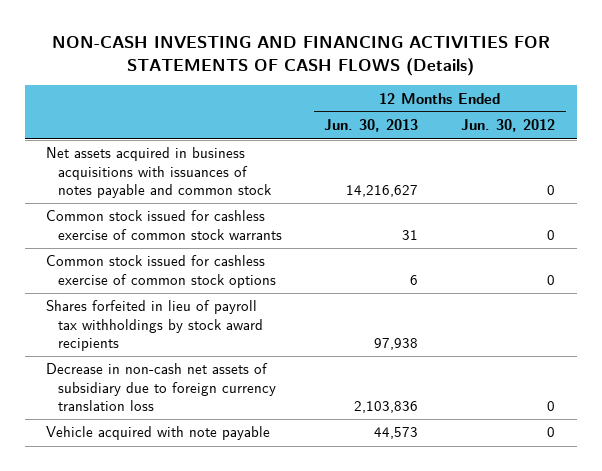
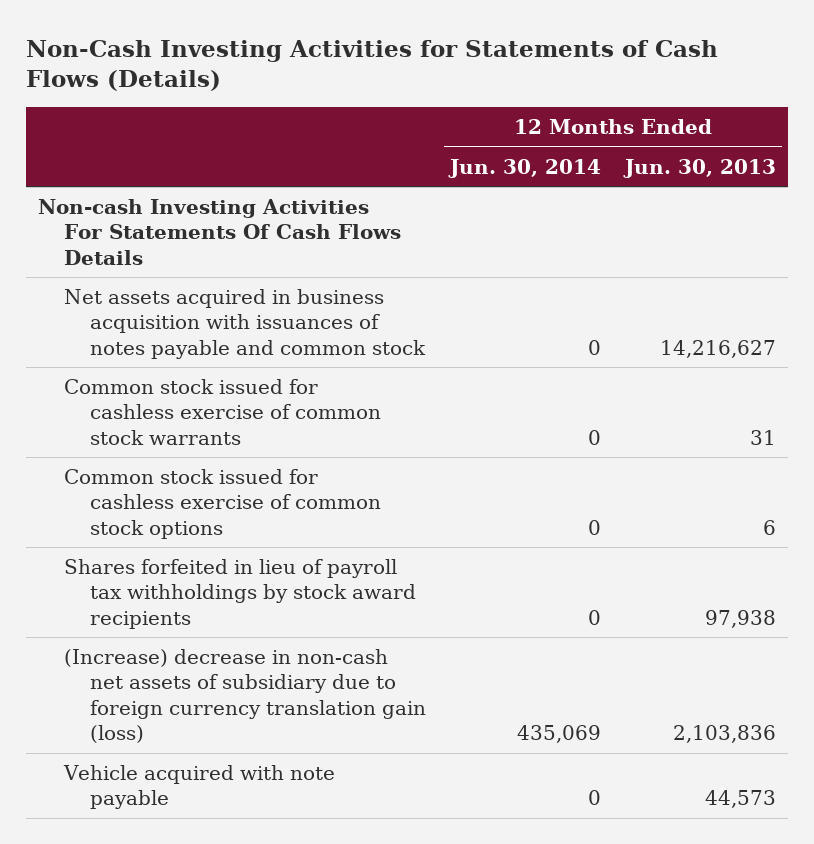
- NON-CASH INVESTING AND FINANCING ACTIVITIES FOR STATEMENTS OF CASH FLOWS (Details)
+ Non-Cash Investing Activities for Statements of Cash Flows (Details)
- | 12 Months Ended Jun. 30, 2013 | 12 Months Ended Jun. 30, 2012
+ | 12 Months Ended Jun. 30, 2014 | 12 Months Ended Jun. 30, 2013
- Net assets acquired in business acquisitions with issuances of notes payable and common stock | 14,216,627 | 0
+ Non-cash Investing Activities For Statements Of Cash Flows Details
+ Net assets acquired in business acquisition with issuances of notes payable and common stock | 0 | 14,216,627
- Decrease in non-cash net assets of subsidiary due to foreign currency translation loss | 2,103,836 | 0
+ (Increase) decrease in non-cash net assets of subsidiary due to foreign currency translation gain (loss) | 435,069 | 2,103,836

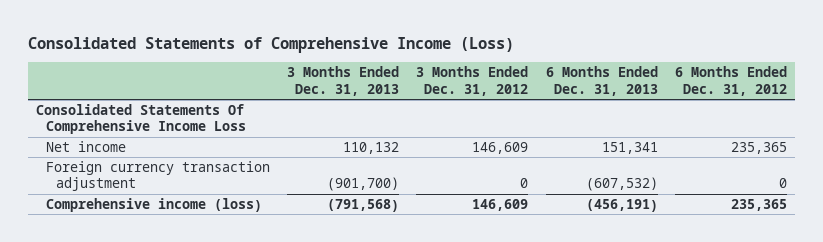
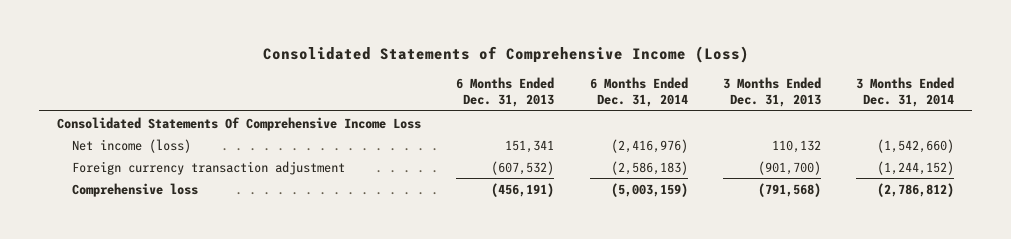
- | 3 Months Ended Dec. 31, 2013 | 3 Months Ended Dec. 31, 2012 | 6 Months Ended Dec. 31, 2013 | 6 Months Ended Dec. 31, 2012
+ | 6 Months Ended Dec. 31, 2013 | 6 Months Ended Dec. 31, 2014 | 3 Months Ended Dec. 31, 2013 | 3 Months Ended Dec. 31, 2014
- Net income | 110,132 | 146,609 | 151,341 | 235,365
+ Net income (loss) | 151,341 | (2,416,976) | 110,132 | (1,542,660)
- Comprehensive income (loss) | (791,568) | 146,609 | (456,191) | 235,365
+ Comprehensive loss | (456,191) | (5,003,159) | (791,568) | (2,786,812)

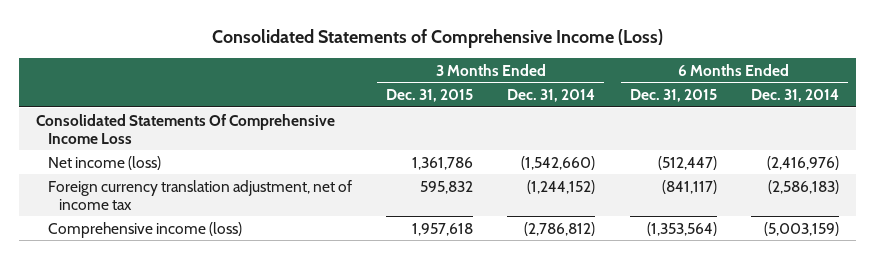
- | 6 Months Ended Dec. 31, 2013 | 6 Months Ended Dec. 31, 2014 | 3 Months Ended Dec. 31, 2013 | 3 Months Ended Dec. 31, 2014
+ | 3 Months Ended Dec. 31, 2015 | 3 Months Ended Dec. 31, 2014 | 6 Months Ended Dec. 31, 2015 | 6 Months Ended Dec. 31, 2014
- Foreign currency transaction adjustment | (607,532) | (2,586,183) | (901,700) | (1,244,152)
- Comprehensive loss | (456,191) | (5,003,159) | (791,568) | (2,786,812)
+ Foreign currency translation adjustment, net of income tax | 595,832 | (1,244,152) | (841,117) | (2,586,183)
+ Comprehensive income (loss) | 1,957,618 | (2,786,812) | (1,353,564) | (5,003,159)

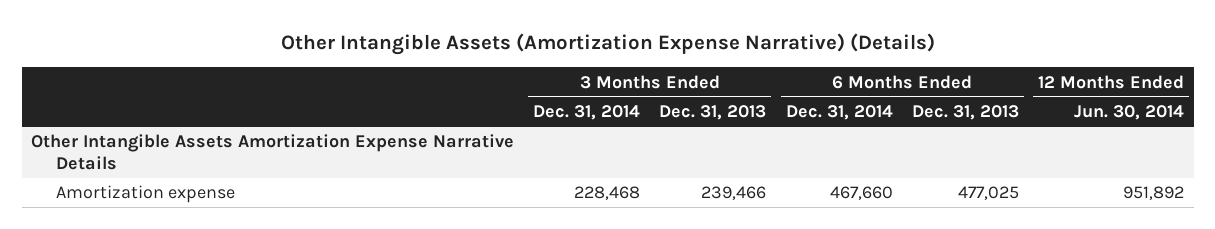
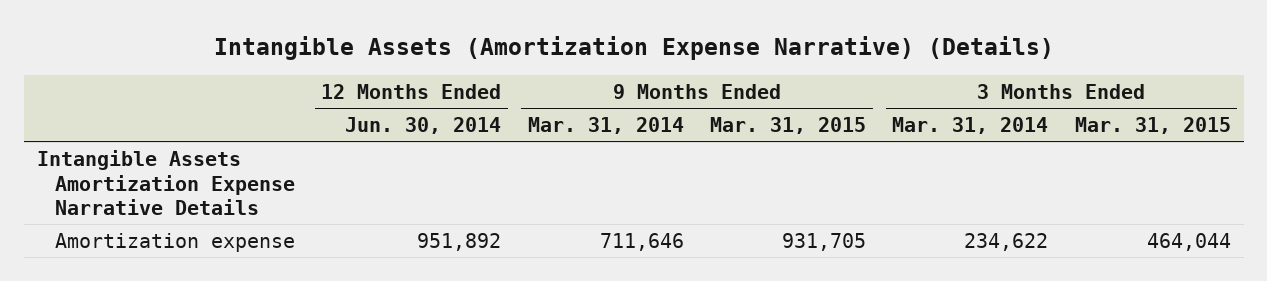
- Other Intangible Assets (Amortization Expense Narrative) (Details)
+ Intangible Assets (Amortization Expense Narrative) (Details)
- | 3 Months Ended Dec. 31, 2014 | 3 Months Ended Dec. 31, 2013 | 6 Months Ended Dec. 31, 2014 | 6 Months Ended Dec. 31, 2013 | 12 Months Ended Jun. 30, 2014
+ | 12 Months Ended Jun. 30, 2014 | 9 Months Ended Mar. 31, 2014 | 9 Months Ended Mar. 31, 2015 | 3 Months Ended Mar. 31, 2014 | 3 Months Ended Mar. 31, 2015
- Other Intangible Assets Amortization Expense Narrative Details
+ Intangible Assets Amortization Expense Narrative Details

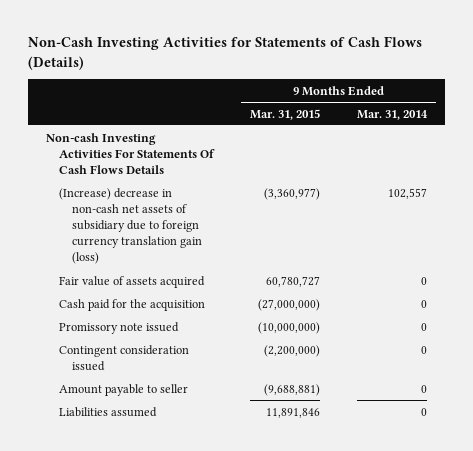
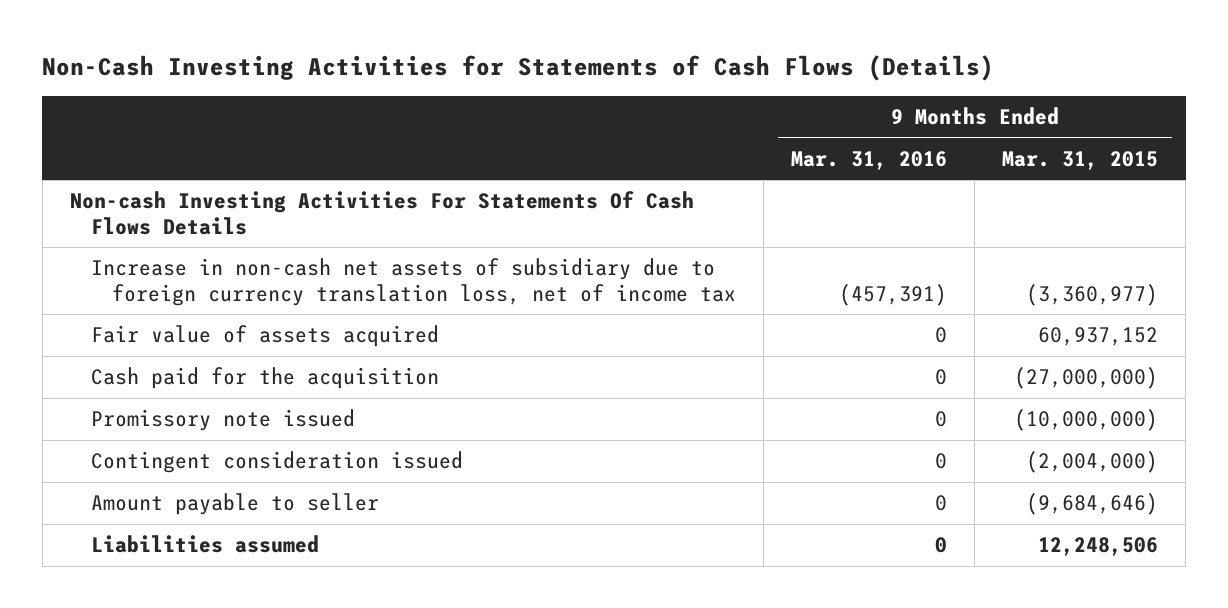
- | 9 Months Ended Mar. 31, 2015 | 9 Months Ended Mar. 31, 2014
+ | 9 Months Ended Mar. 31, 2016 | 9 Months Ended Mar. 31, 2015
- (Increase) decrease in non-cash net assets of subsidiary due to foreign currency translation gain (loss) | (3,360,977) | 102,557
- Fair value of assets acquired | 60,780,727 | 0
+ Increase in non-cash net assets of subsidiary due to foreign currency translation loss, net of income tax | (457,391) | (3,360,977)
+ Fair value of assets acquired | 0 | 60,937,152
- Contingent consideration issued | (2,200,000) | 0
- Amount payable to seller | (9,688,881) | 0
- Liabilities assumed | 11,891,846 | 0
+ Contingent consideration issued | 0 | (2,004,000)
+ Amount payable to seller | 0 | (9,684,646)
+ Liabilities assumed | 0 | 12,248,506

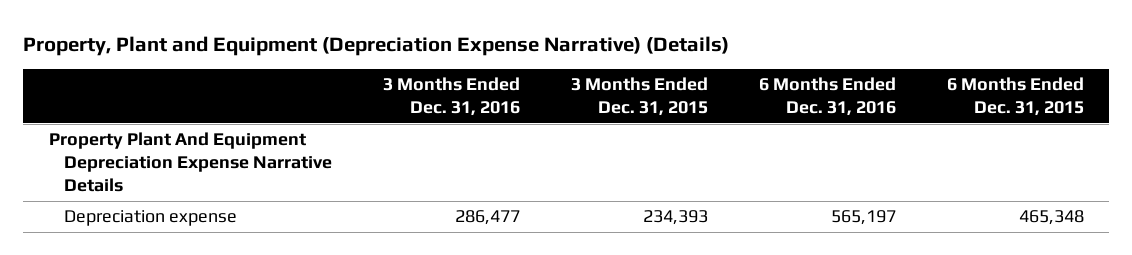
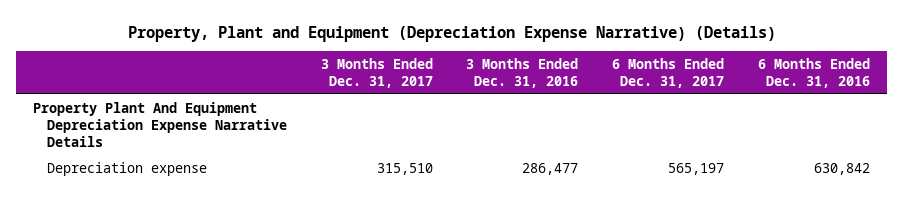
- | 3 Months Ended Dec. 31, 2016 | 3 Months Ended Dec. 31, 2015 | 6 Months Ended Dec. 31, 2016 | 6 Months Ended Dec. 31, 2015
+ | 3 Months Ended Dec. 31, 2017 | 3 Months Ended Dec. 31, 2016 | 6 Months Ended Dec. 31, 2017 | 6 Months Ended Dec. 31, 2016
- Depreciation expense | 286,477 | 234,393 | 565,197 | 465,348
+ Depreciation expense | 315,510 | 286,477 | 565,197 | 630,842

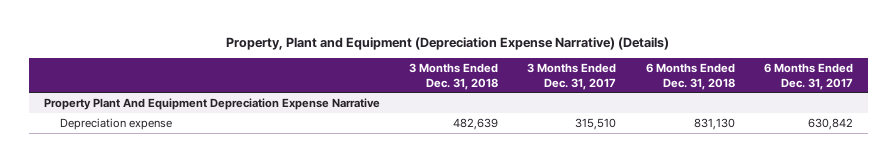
- | 3 Months Ended Dec. 31, 2017 | 3 Months Ended Dec. 31, 2016 | 6 Months Ended Dec. 31, 2017 | 6 Months Ended Dec. 31, 2016
+ | 3 Months Ended Dec. 31, 2018 | 3 Months Ended Dec. 31, 2017 | 6 Months Ended Dec. 31, 2018 | 6 Months Ended Dec. 31, 2017
- Property Plant And Equipment Depreciation Expense Narrative Details
- Depreciation expense | 315,510 | 286,477 | 565,197 | 630,842
+ Property Plant And Equipment Depreciation Expense Narrative
+ Depreciation expense | 482,639 | 315,510 | 831,130 | 630,842

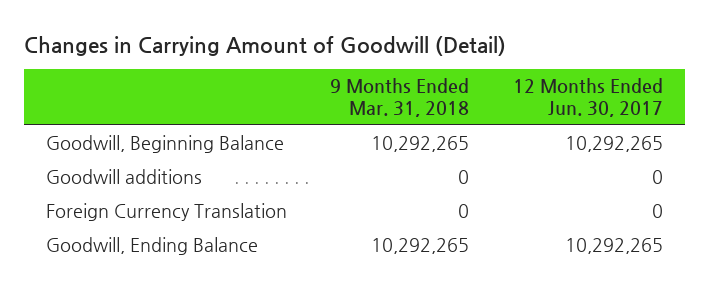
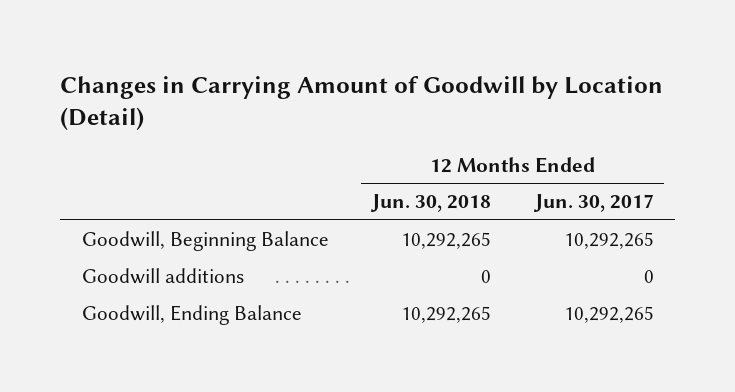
- Changes in Carrying Amount of Goodwill (Detail)
+ Changes in Carrying Amount of Goodwill by Location (Detail)
- | 9 Months Ended Mar. 31, 2018 | 12 Months Ended Jun. 30, 2017
+ | 12 Months Ended Jun. 30, 2018 | 12 Months Ended Jun. 30, 2017
- Foreign Currency Translation | 0 | 0

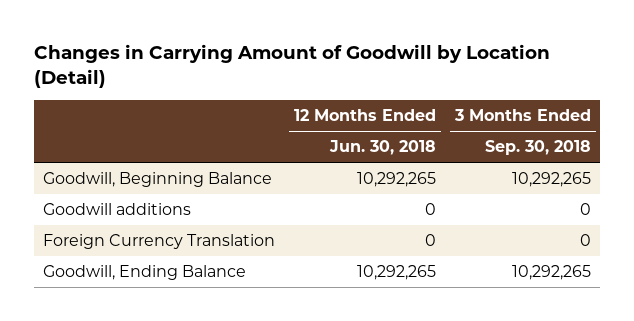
- | 12 Months Ended Jun. 30, 2018 | 12 Months Ended Jun. 30, 2017
+ | 12 Months Ended Jun. 30, 2018 | 3 Months Ended Sep. 30, 2018
+ Foreign Currency Translation | 0 | 0

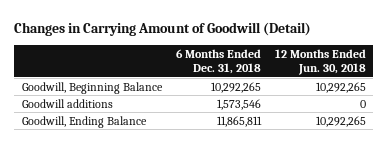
- Changes in Carrying Amount of Goodwill by Location (Detail)
+ Changes in Carrying Amount of Goodwill (Detail)
- | 12 Months Ended Jun. 30, 2018 | 3 Months Ended Sep. 30, 2018
+ | 6 Months Ended Dec. 31, 2018 | 12 Months Ended Jun. 30, 2018
- Foreign Currency Translation | 0 | 0

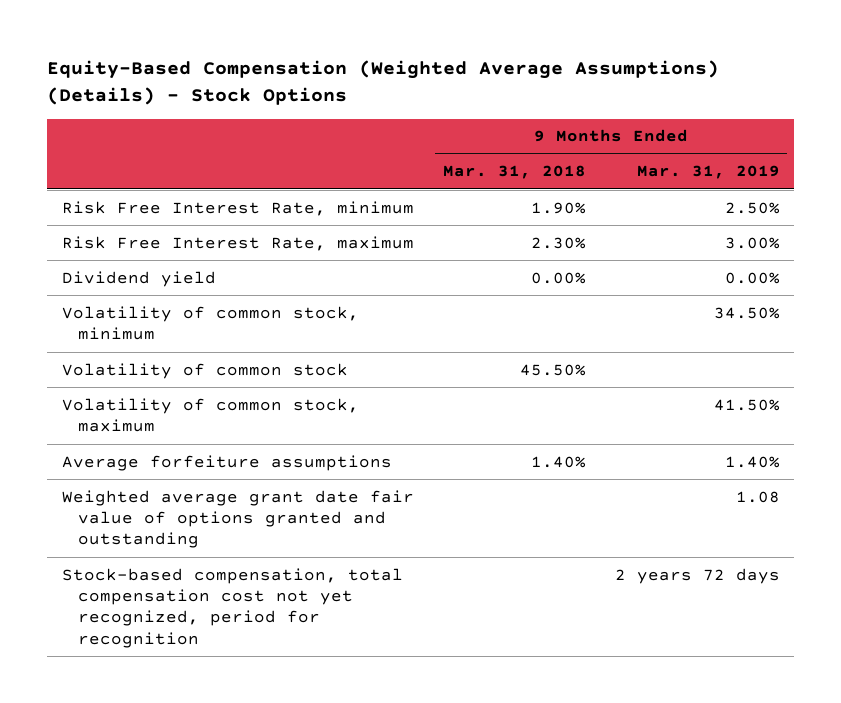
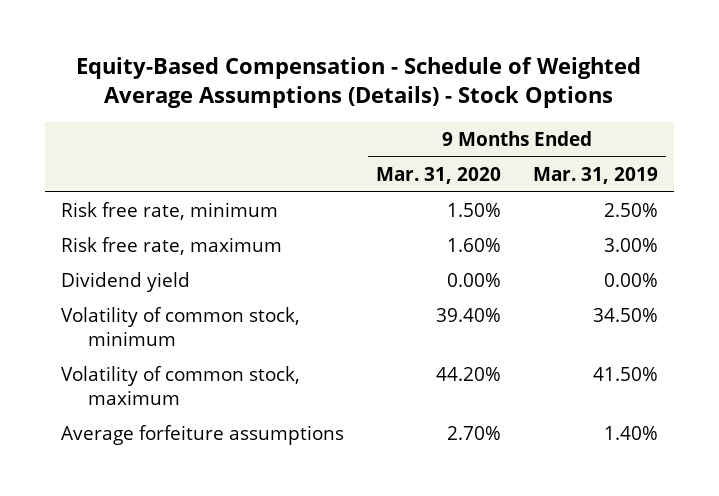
- Equity-Based Compensation (Weighted Average Assumptions) (Details) - Stock Options
+ Equity-Based Compensation - Schedule of Weighted Average Assumptions (Details) - Stock Options
- | 9 Months Ended Mar. 31, 2018 | 9 Months Ended Mar. 31, 2019
+ | 9 Months Ended Mar. 31, 2020 | 9 Months Ended Mar. 31, 2019
- Risk Free Interest Rate, minimum | 1.90% | 2.50%
- Risk Free Interest Rate, maximum | 2.30% | 3.00%
+ Risk free rate, minimum | 1.50% | 2.50%
+ Risk free rate, maximum | 1.60% | 3.00%
- Volatility of common stock | 45.50% |
- Weighted average grant date fair value of options granted and outstanding | | 1.08
- Stock-based compensation, total compensation cost not yet recognized, period for recognition | | 2 years 72 days

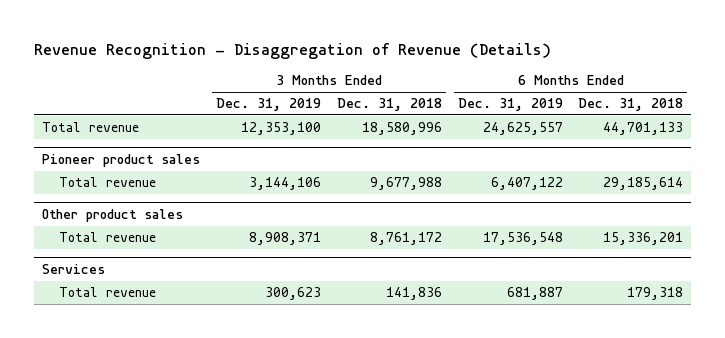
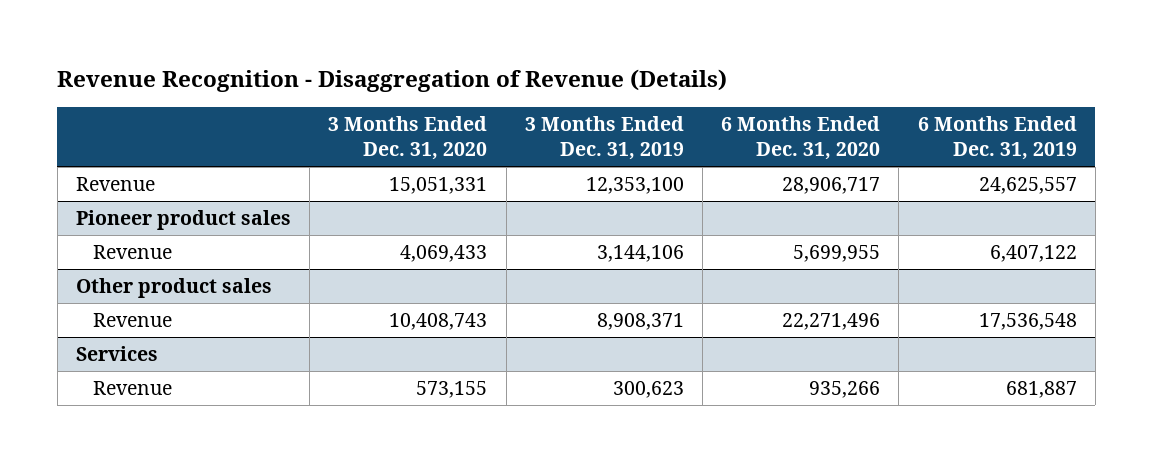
- | 3 Months Ended Dec. 31, 2019 | 3 Months Ended Dec. 31, 2018 | 6 Months Ended Dec. 31, 2019 | 6 Months Ended Dec. 31, 2018
+ | 3 Months Ended Dec. 31, 2020 | 3 Months Ended Dec. 31, 2019 | 6 Months Ended Dec. 31, 2020 | 6 Months Ended Dec. 31, 2019
- Total revenue | 12,353,100 | 18,580,996 | 24,625,557 | 44,701,133
+ Revenue | 15,051,331 | 12,353,100 | 28,906,717 | 24,625,557
@ Pioneer product sales
- Total revenue | 3,144,106 | 9,677,988 | 6,407,122 | 29,185,614
+ Revenue | 4,069,433 | 3,144,106 | 5,699,955 | 6,407,122
@ Other product sales
- Total revenue | 8,908,371 | 8,761,172 | 17,536,548 | 15,336,201
+ Revenue | 10,408,743 | 8,908,371 | 22,271,496 | 17,536,548
@ Services
- Total revenue | 300,623 | 141,836 | 681,887 | 179,318
+ Revenue | 573,155 | 300,623 | 935,266 | 681,887

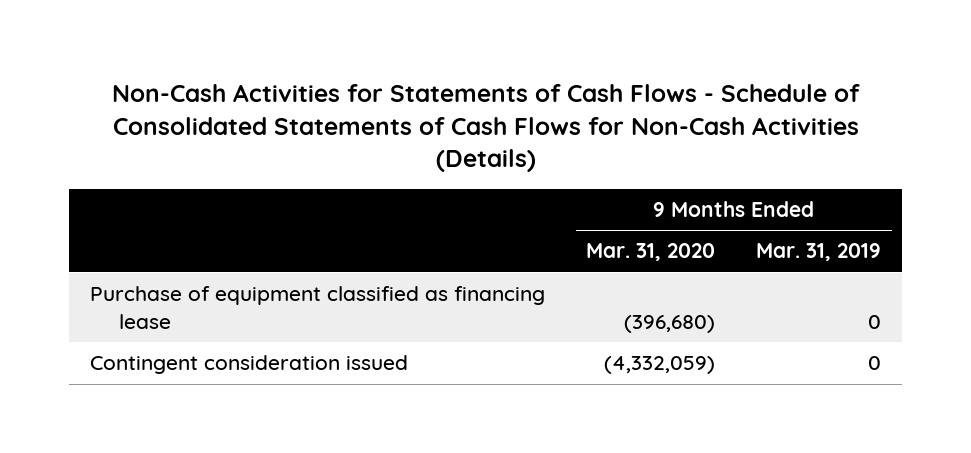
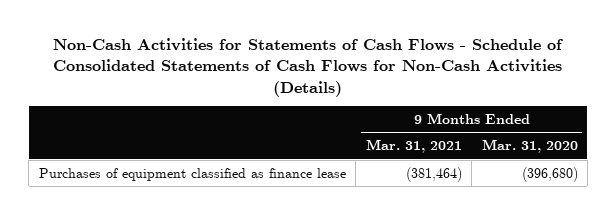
- | 9 Months Ended Mar. 31, 2020 | 9 Months Ended Mar. 31, 2019
+ | 9 Months Ended Mar. 31, 2021 | 9 Months Ended Mar. 31, 2020
- Purchase of equipment classified as financing lease | (396,680) | 0
- Contingent consideration issued | (4,332,059) | 0
+ Purchases of equipment classified as finance lease | (381,464) | (396,680)

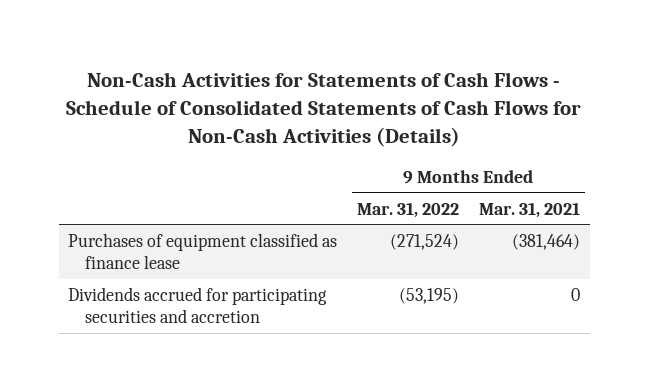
- | 9 Months Ended Mar. 31, 2021 | 9 Months Ended Mar. 31, 2020
+ | 9 Months Ended Mar. 31, 2022 | 9 Months Ended Mar. 31, 2021
+ Dividends accrued for participating securities and accretion | (53,195) | 0

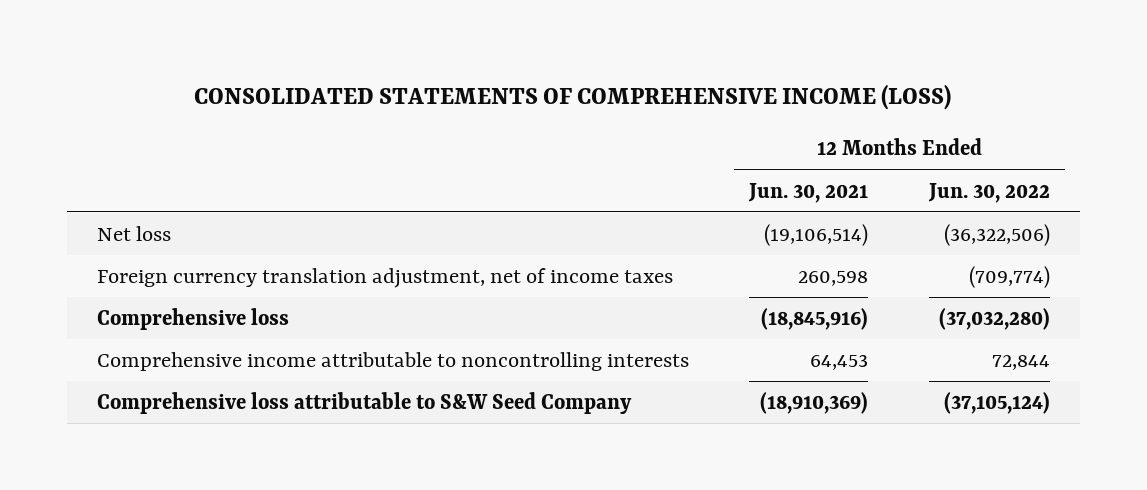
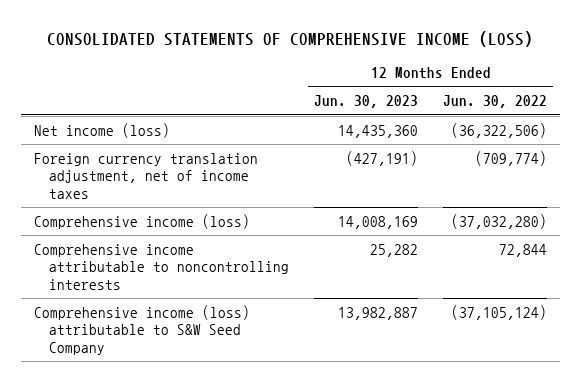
- | 12 Months Ended Jun. 30, 2021 | 12 Months Ended Jun. 30, 2022
+ | 12 Months Ended Jun. 30, 2023 | 12 Months Ended Jun. 30, 2022
- Net loss | (19,106,514) | (36,322,506)
+ Net income (loss) | 14,435,360 | (36,322,506)
- Comprehensive loss | (18,845,916) | (37,032,280)
+ Comprehensive income (loss) | 14,008,169 | (37,032,280)
- Comprehensive loss attributable to S&W Seed Company | (18,910,369) | (37,105,124)
+ Comprehensive income (loss) attributable to S&W Seed Company | 13,982,887 | (37,105,124)

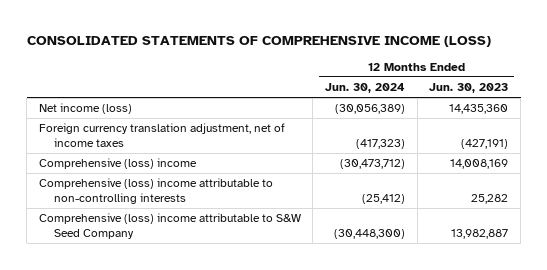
- | 12 Months Ended Jun. 30, 2023 | 12 Months Ended Jun. 30, 2022
+ | 12 Months Ended Jun. 30, 2024 | 12 Months Ended Jun. 30, 2023
- Comprehensive income (loss) | 14,008,169 | (37,032,280)
- Comprehensive income attributable to noncontrolling interests | 25,282 | 72,844
- Comprehensive income (loss) attributable to S&W Seed Company | 13,982,887 | (37,105,124)
+ Comprehensive (loss) income | (30,473,712) | 14,008,169
+ Comprehensive (loss) income attributable to non-controlling interests | (25,412) | 25,282
+ Comprehensive (loss) income attributable to S&W Seed Company | (30,448,300) | 13,982,887

